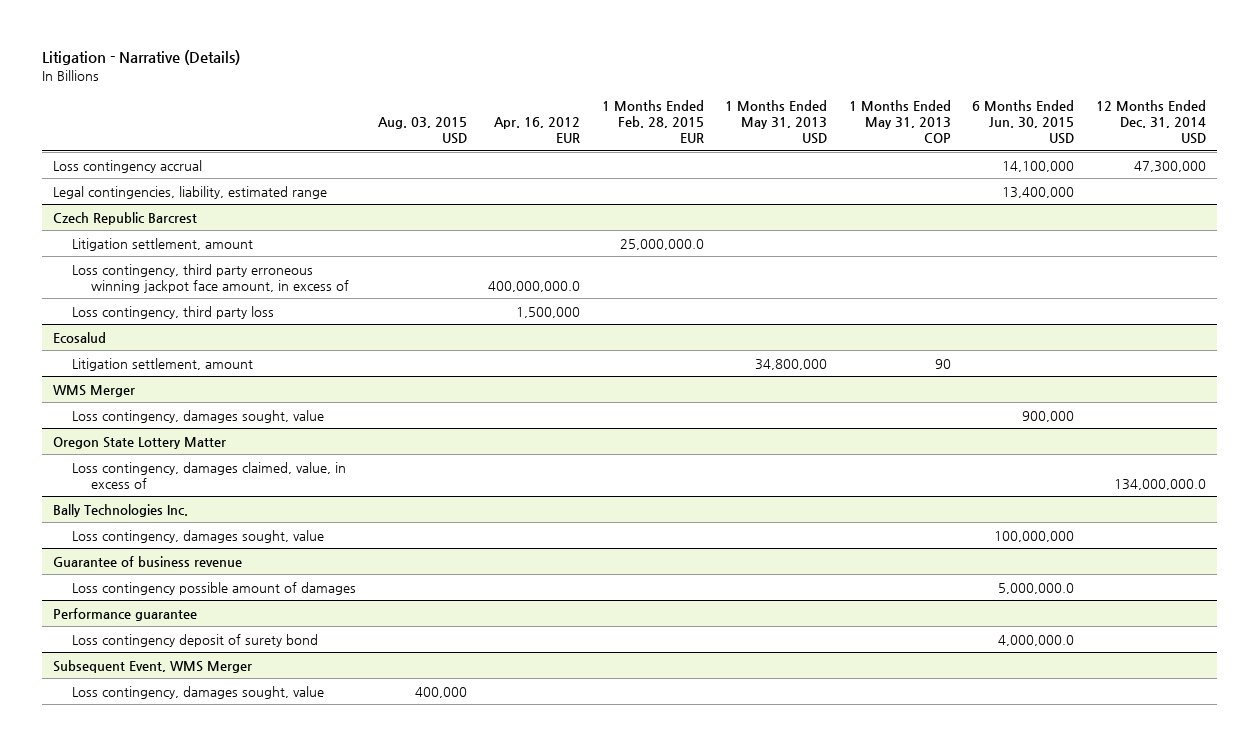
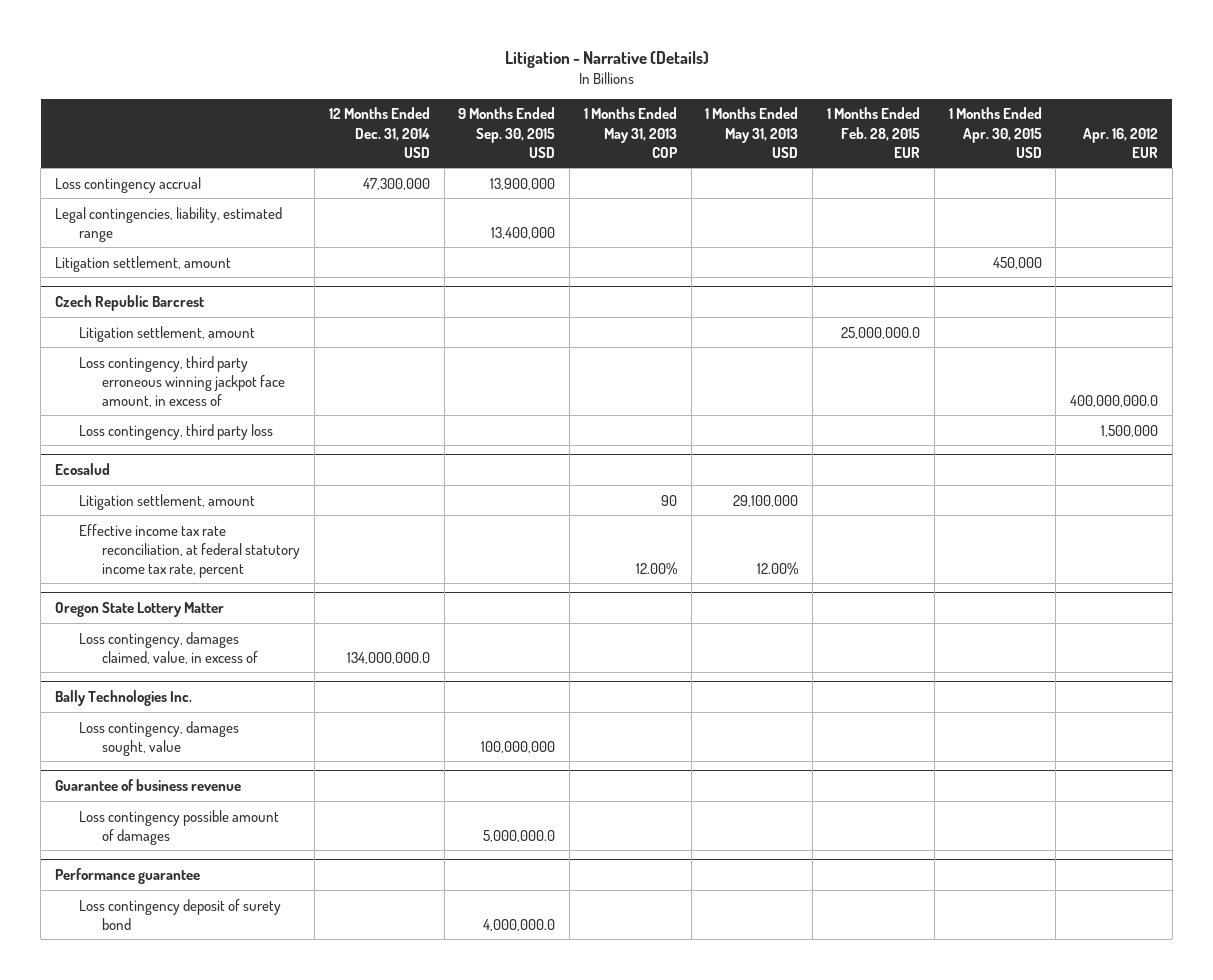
- | Aug. 03, 2015 USD | Apr. 16, 2012 EUR | 1 Months Ended Feb. 28, 2015 EUR | 1 Months Ended May 31, 2013 USD | 1 Months Ended May 31, 2013 COP | 6 Months Ended Jun. 30, 2015 USD | 12 Months Ended Dec. 31, 2014 USD
+ | 12 Months Ended Dec. 31, 2014 USD | 9 Months Ended Sep. 30, 2015 USD | 1 Months Ended May 31, 2013 COP | 1 Months Ended May 31, 2013 USD | 1 Months Ended Feb. 28, 2015 EUR | 1 Months Ended Apr. 30, 2015 USD | Apr. 16, 2012 EUR
+ Litigation settlement, amount | | | | | | 450,000 |
@ Ecosalud
- Litigation settlement, amount | | | | 34,800,000 | 90 | |
- WMS Merger
- Loss contingency, damages sought, value | | | | | | 900,000 |
@ Ecosalud
+ Litigation settlement, amount | | | 90 | 29,100,000 | | |
+ Effective income tax rate reconciliation, at federal statutory income tax rate, percent | | | 12.00% | 12.00% | | |
- Subsequent Event, WMS Merger
- Loss contingency, damages sought, value | 400,000 | | | | | |

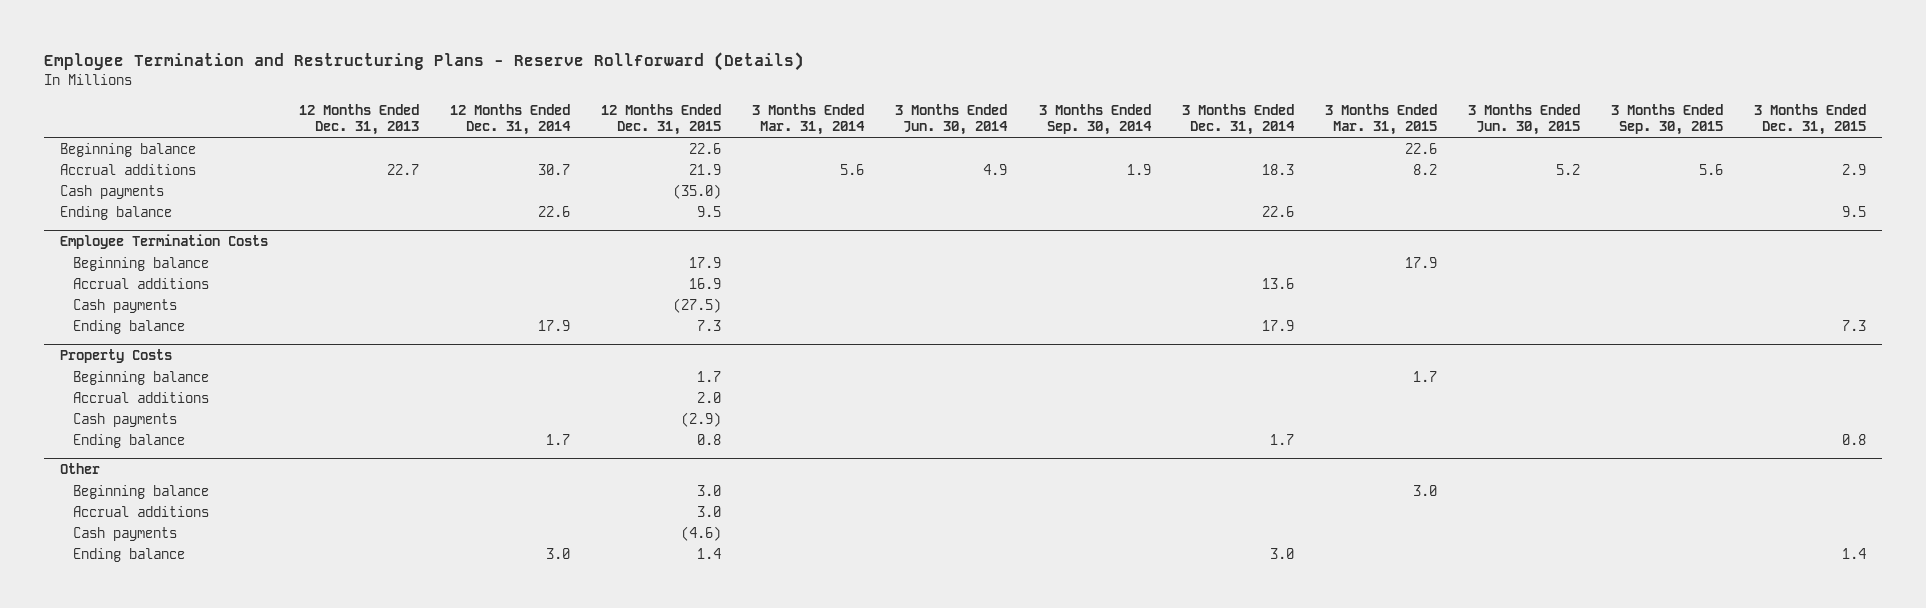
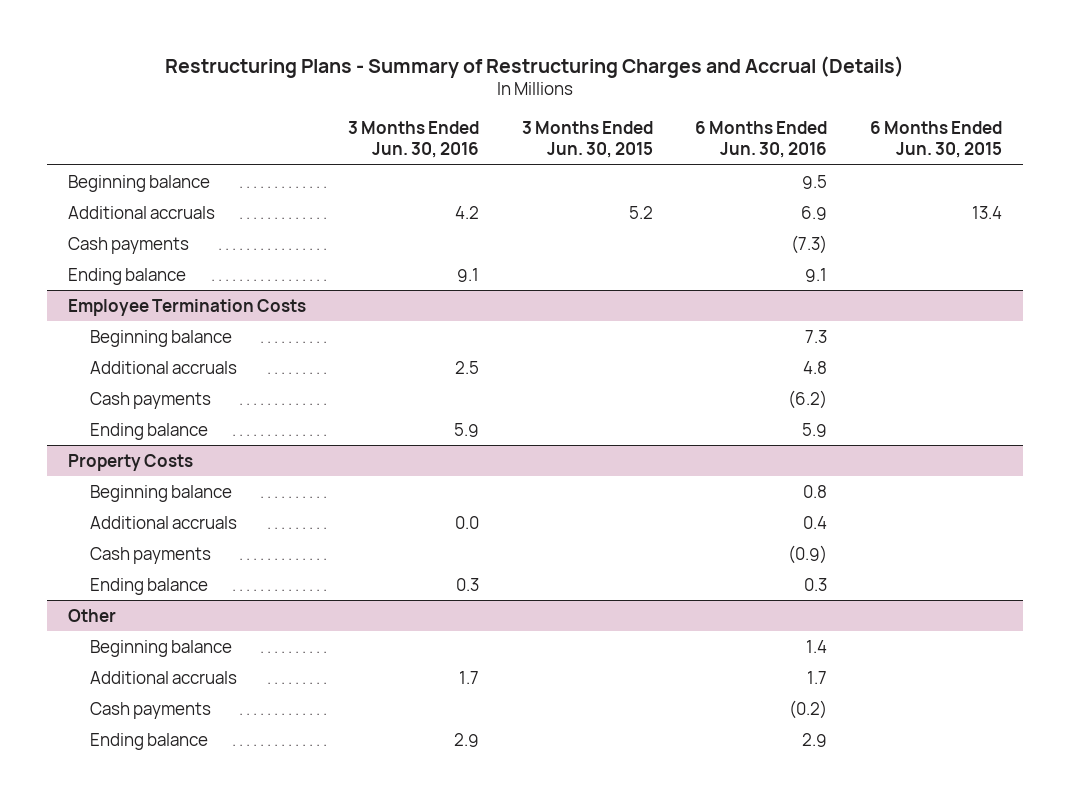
- Employee Termination and Restructuring Plans - Reserve Rollforward (Details)
+ Restructuring Plans - Summary of Restructuring Charges and Accrual (Details)
- | 12 Months Ended Dec. 31, 2013 | 12 Months Ended Dec. 31, 2014 | 12 Months Ended Dec. 31, 2015 | 3 Months Ended Mar. 31, 2014 | 3 Months Ended Jun. 30, 2014 | 3 Months Ended Sep. 30, 2014 | 3 Months Ended Dec. 31, 2014 | 3 Months Ended Mar. 31, 2015 | 3 Months Ended Jun. 30, 2015 | 3 Months Ended Sep. 30, 2015 | 3 Months Ended Dec. 31, 2015
+ | 3 Months Ended Jun. 30, 2016 | 3 Months Ended Jun. 30, 2015 | 6 Months Ended Jun. 30, 2016 | 6 Months Ended Jun. 30, 2015
- Accrual additions | 22.7 | 30.7 | 21.9 | 5.6 | 4.9 | 1.9 | 18.3 | 8.2 | 5.2 | 5.6 | 2.9
+ Additional accruals | 4.2 | 5.2 | 6.9 | 13.4
@ Employee Termination Costs
- Accrual additions | | | 16.9 | | | | 13.6 | | | |
+ Additional accruals | 2.5 | | 4.8 |
@ Property Costs
- Accrual additions | | | 2.0 | | | | | | | |
+ Additional accruals | 0.0 | | 0.4 |
@ Other
- Accrual additions | | | 3.0 | | | | | | | |
+ Additional accruals | 1.7 | | 1.7 |

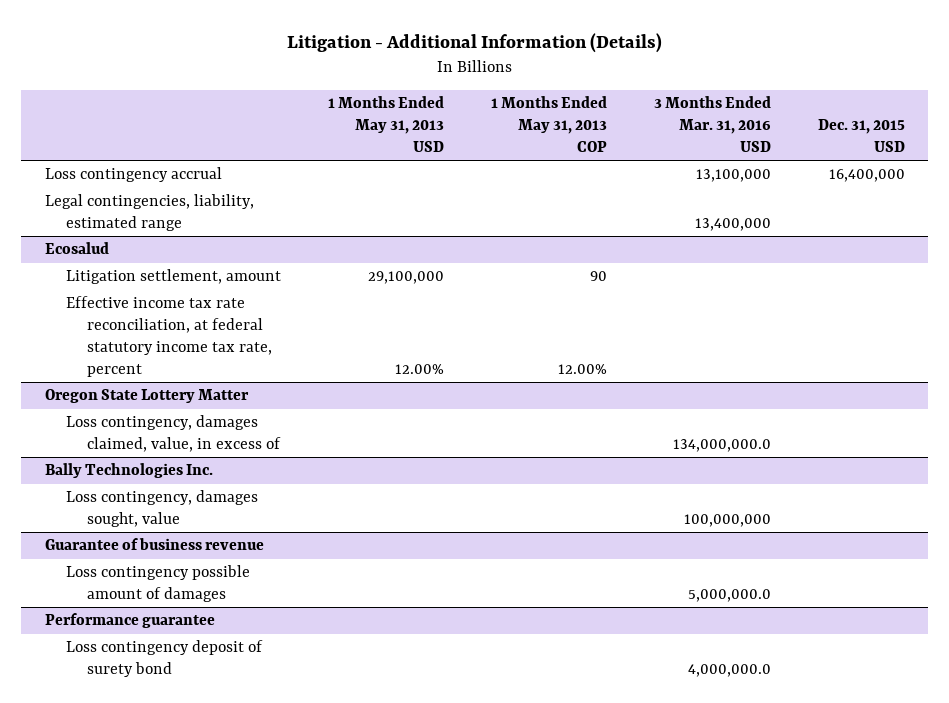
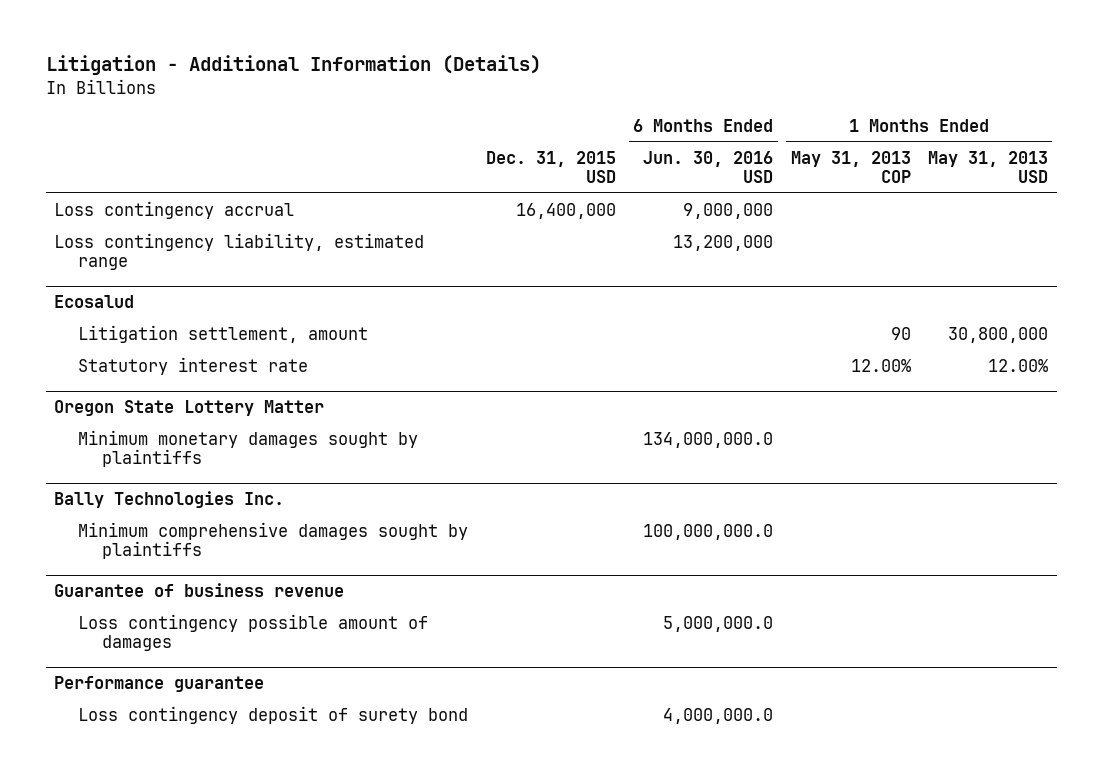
- | 1 Months Ended May 31, 2013 USD | 1 Months Ended May 31, 2013 COP | 3 Months Ended Mar. 31, 2016 USD | Dec. 31, 2015 USD
+ | Dec. 31, 2015 USD | 6 Months Ended Jun. 30, 2016 USD | 1 Months Ended May 31, 2013 COP | 1 Months Ended May 31, 2013 USD
- Legal contingencies, liability, estimated range | | | 13,400,000 |
+ Loss contingency liability, estimated range | | 13,200,000 | |
@ Ecosalud
- Litigation settlement, amount | 29,100,000 | 90 | |
- Effective income tax rate reconciliation, at federal statutory income tax rate, percent | 12.00% | 12.00% | |
+ Litigation settlement, amount | | | 90 | 30,800,000
+ Statutory interest rate | | | 12.00% | 12.00%
@ Oregon State Lottery Matter
- Loss contingency, damages claimed, value, in excess of | | | 134,000,000.0 |
+ Minimum monetary damages sought by plaintiffs | | 134,000,000.0 | |
@ Bally Technologies Inc.
- Loss contingency, damages sought, value | | | 100,000,000 |
+ Minimum comprehensive damages sought by plaintiffs | | 100,000,000.0 | |

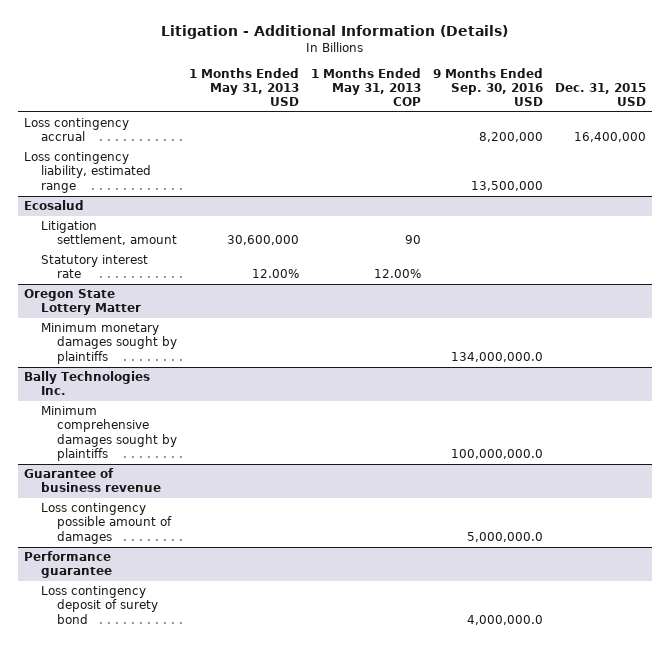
- | Dec. 31, 2015 USD | 6 Months Ended Jun. 30, 2016 USD | 1 Months Ended May 31, 2013 COP | 1 Months Ended May 31, 2013 USD
+ | 1 Months Ended May 31, 2013 USD | 1 Months Ended May 31, 2013 COP | 9 Months Ended Sep. 30, 2016 USD | Dec. 31, 2015 USD
@ Ecosalud
- Litigation settlement, amount | | | 90 | 30,800,000
+ Litigation settlement, amount | 30,600,000 | 90 | |

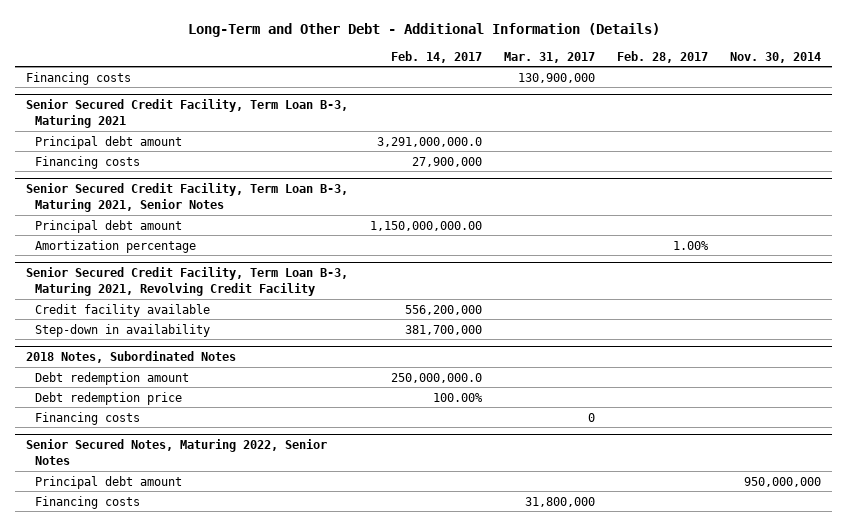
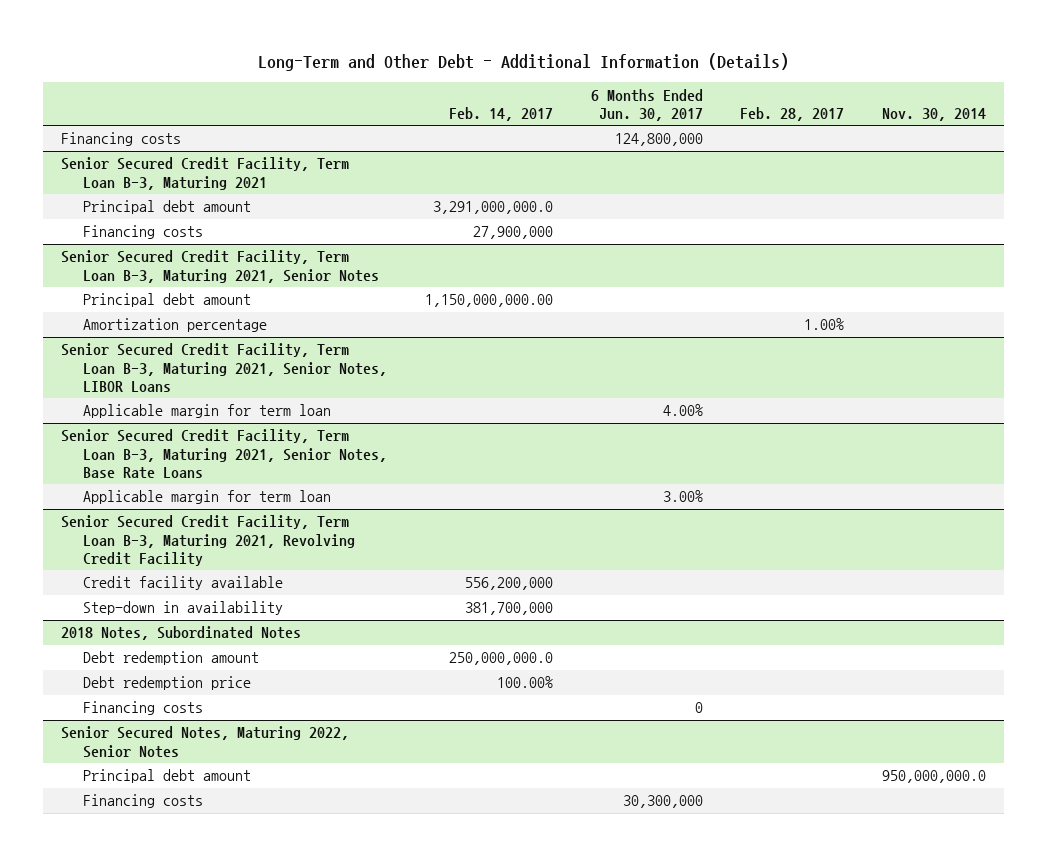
- | Feb. 14, 2017 | Mar. 31, 2017 | Feb. 28, 2017 | Nov. 30, 2014
+ | Feb. 14, 2017 | 6 Months Ended Jun. 30, 2017 | Feb. 28, 2017 | Nov. 30, 2014
+ Senior Secured Credit Facility, Term Loan B-3, Maturing 2021, Senior Notes, LIBOR Loans
+ Applicable margin for term loan | | 4.00% | |
+ Senior Secured Credit Facility, Term Loan B-3, Maturing 2021, Senior Notes, Base Rate Loans
+ Applicable margin for term loan | | 3.00% | |
@ Senior Secured Notes, Maturing 2022, Senior Notes
- Principal debt amount | | | | 950,000,000
+ Principal debt amount | | | | 950,000,000.0

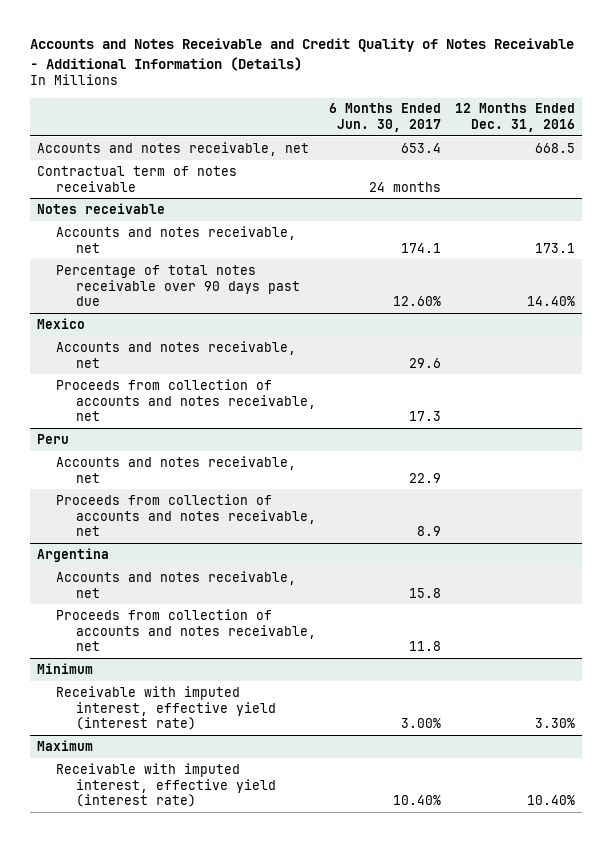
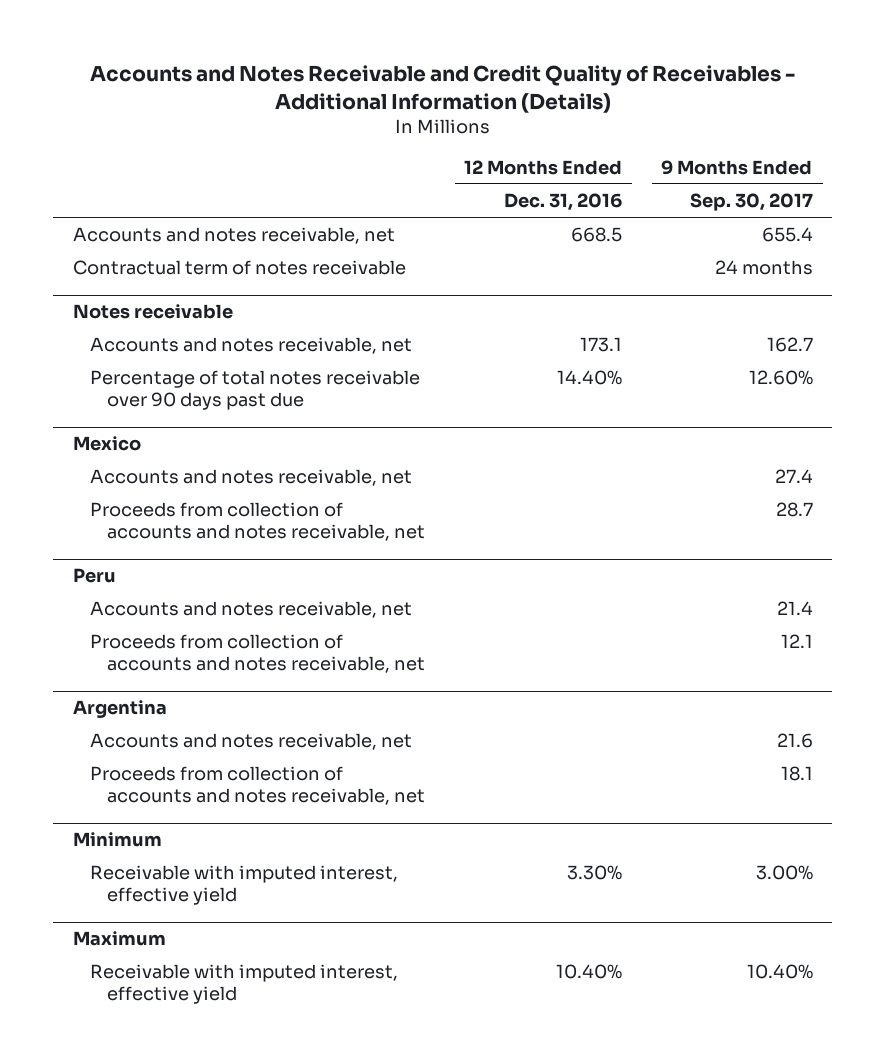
- Accounts and Notes Receivable and Credit Quality of Notes Receivable - Additional Information (Details)
+ Accounts and Notes Receivable and Credit Quality of Receivables - Additional Information (Details)
- | 6 Months Ended Jun. 30, 2017 | 12 Months Ended Dec. 31, 2016
+ | 12 Months Ended Dec. 31, 2016 | 9 Months Ended Sep. 30, 2017
@ Minimum
- Receivable with imputed interest, effective yield (interest rate) | 3.00% | 3.30%
+ Receivable with imputed interest, effective yield | 3.30% | 3.00%
@ Maximum
- Receivable with imputed interest, effective yield (interest rate) | 10.40% | 10.40%
+ Receivable with imputed interest, effective yield | 10.40% | 10.40%

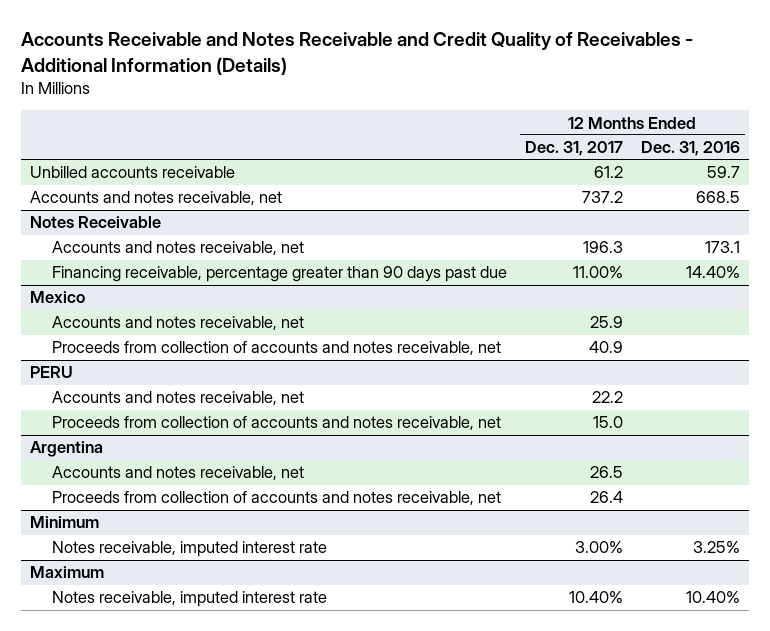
- Accounts and Notes Receivable and Credit Quality of Receivables - Additional Information (Details)
+ Accounts Receivable and Notes Receivable and Credit Quality of Receivables - Additional Information (Details)
- | 12 Months Ended Dec. 31, 2016 | 9 Months Ended Sep. 30, 2017
+ | 12 Months Ended Dec. 31, 2017 | 12 Months Ended Dec. 31, 2016
+ Unbilled accounts receivable | 61.2 | 59.7
- Contractual term of notes receivable | | 24 months
- Notes receivable
+ Notes Receivable
- Percentage of total notes receivable over 90 days past due | 14.40% | 12.60%
+ Financing receivable, percentage greater than 90 days past due | 11.00% | 14.40%
- Peru
+ PERU
@ Minimum
- Receivable with imputed interest, effective yield | 3.30% | 3.00%
+ Notes receivable, imputed interest rate | 3.00% | 3.25%
@ Maximum
- Receivable with imputed interest, effective yield | 10.40% | 10.40%
+ Notes receivable, imputed interest rate | 10.40% | 10.40%

